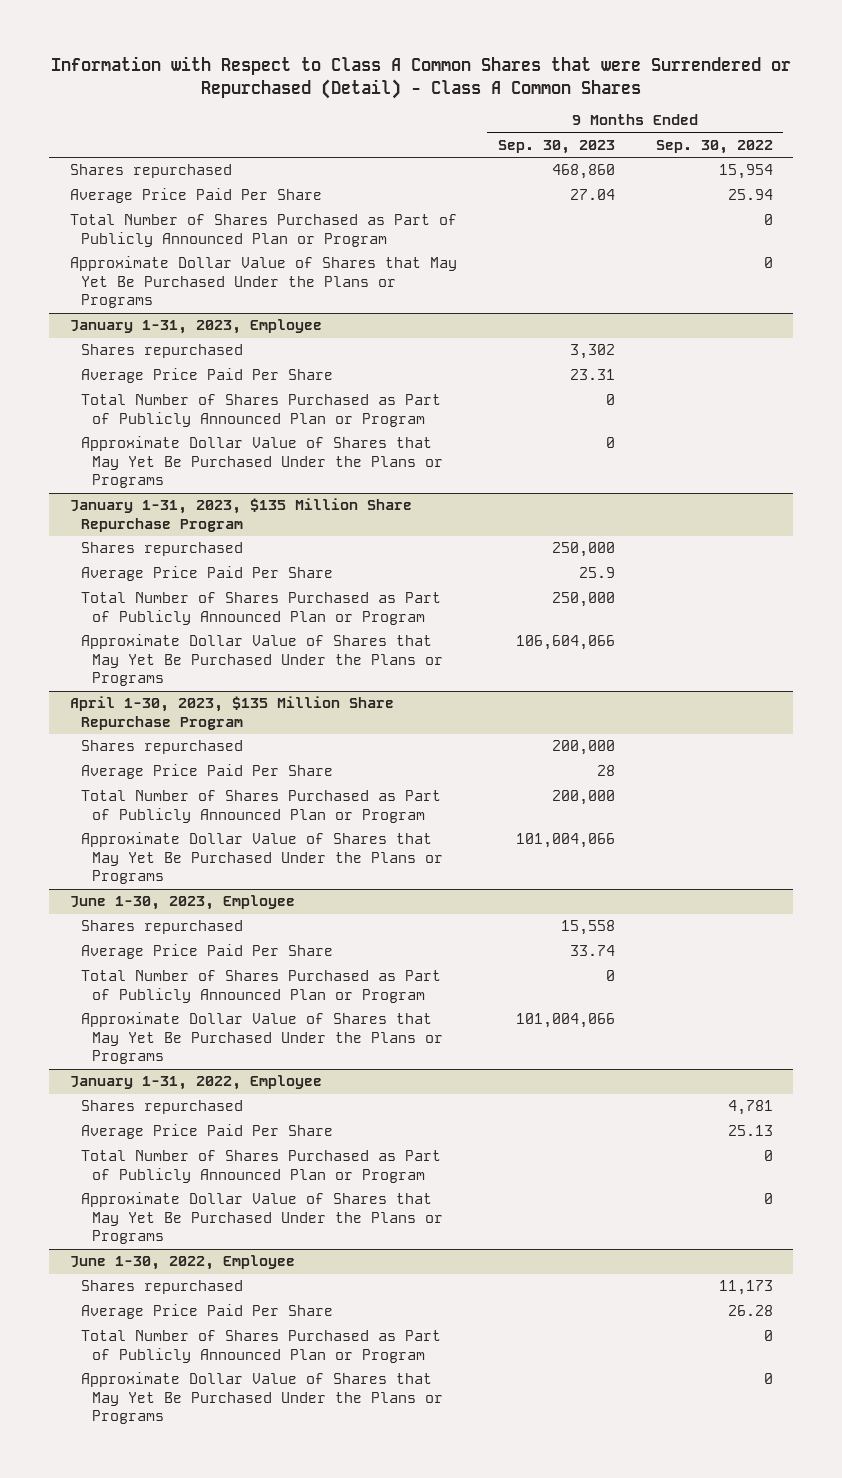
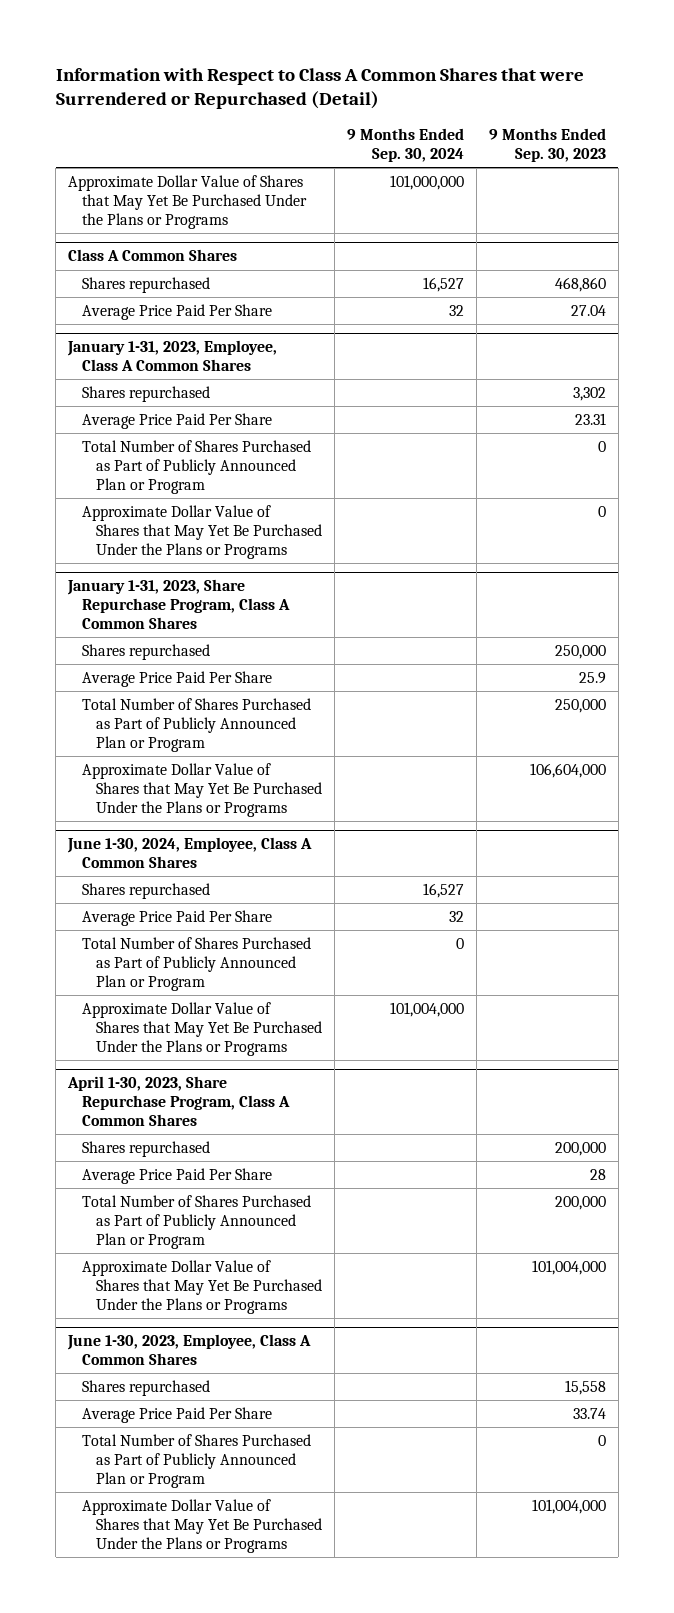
- Information with Respect to Class A Common Shares that were Surrendered or Repurchased (Detail) - Class A Common Shares
+ Information with Respect to Class A Common Shares that were Surrendered or Repurchased (Detail)
- | 9 Months Ended Sep. 30, 2023 | 9 Months Ended Sep. 30, 2022
+ | 9 Months Ended Sep. 30, 2024 | 9 Months Ended Sep. 30, 2023
moved up: Approximate Dollar Value of Shares that May Yet Be Purchased Under the Plans or Programs | 101,000,000 |
+ Class A Common Shares
- Total Number of Shares Purchased as Part of Publicly Announced Plan or Program | | 0
- January 1-31, 2023, Employee
+ January 1-31, 2023, Employee, Class A Common Shares
- January 1-31, 2023, $135 Million Share Repurchase Program
+ January 1-31, 2023, Share Repurchase Program, Class A Common Shares
- Approximate Dollar Value of Shares that May Yet Be Purchased Under the Plans or Programs | 106,604,066 |
- April 1-30, 2023, $135 Million Share Repurchase Program
+ Approximate Dollar Value of Shares that May Yet Be Purchased Under the Plans or Programs | | 106,604,000
+ June 1-30, 2024, Employee, Class A Common Shares
+ Shares repurchased | 16,527 |
+ Average Price Paid Per Share | 32 |
+ Total Number of Shares Purchased as Part of Publicly Announced Plan or Program | 0 |
+ Approximate Dollar Value of Shares that May Yet Be Purchased Under the Plans or Programs | 101,004,000 |
+ April 1-30, 2023, Share Repurchase Program, Class A Common Shares
- Approximate Dollar Value of Shares that May Yet Be Purchased Under the Plans or Programs | 101,004,066 |
- June 1-30, 2023, Employee
+ Approximate Dollar Value of Shares that May Yet Be Purchased Under the Plans or Programs | | 101,004,000
+ June 1-30, 2023, Employee, Class A Common Shares
- Approximate Dollar Value of Shares that May Yet Be Purchased Under the Plans or Programs | 101,004,066 |
- January 1-31, 2022, Employee
- Shares repurchased | | 4,781
- Average Price Paid Per Share | | 25.13
- Total Number of Shares Purchased as Part of Publicly Announced Plan or Program | | 0
- Approximate Dollar Value of Shares that May Yet Be Purchased Under the Plans or Programs | | 0
- June 1-30, 2022, Employee
- Shares repurchased | | 11,173
- Average Price Paid Per Share | | 26.28
- Total Number of Shares Purchased as Part of Publicly Announced Plan or Program | | 0
- Approximate Dollar Value of Shares that May Yet Be Purchased Under the Plans or Programs | | 0
+ Approximate Dollar Value of Shares that May Yet Be Purchased Under the Plans or Programs | | 101,004,000

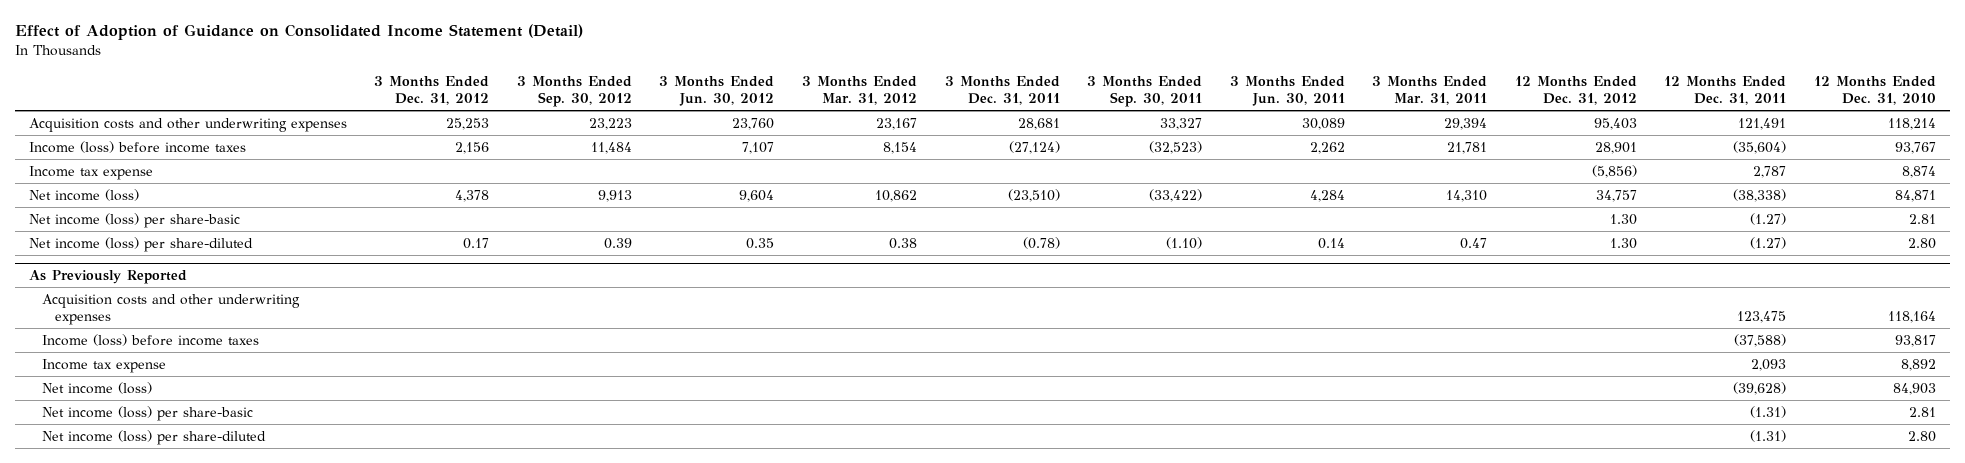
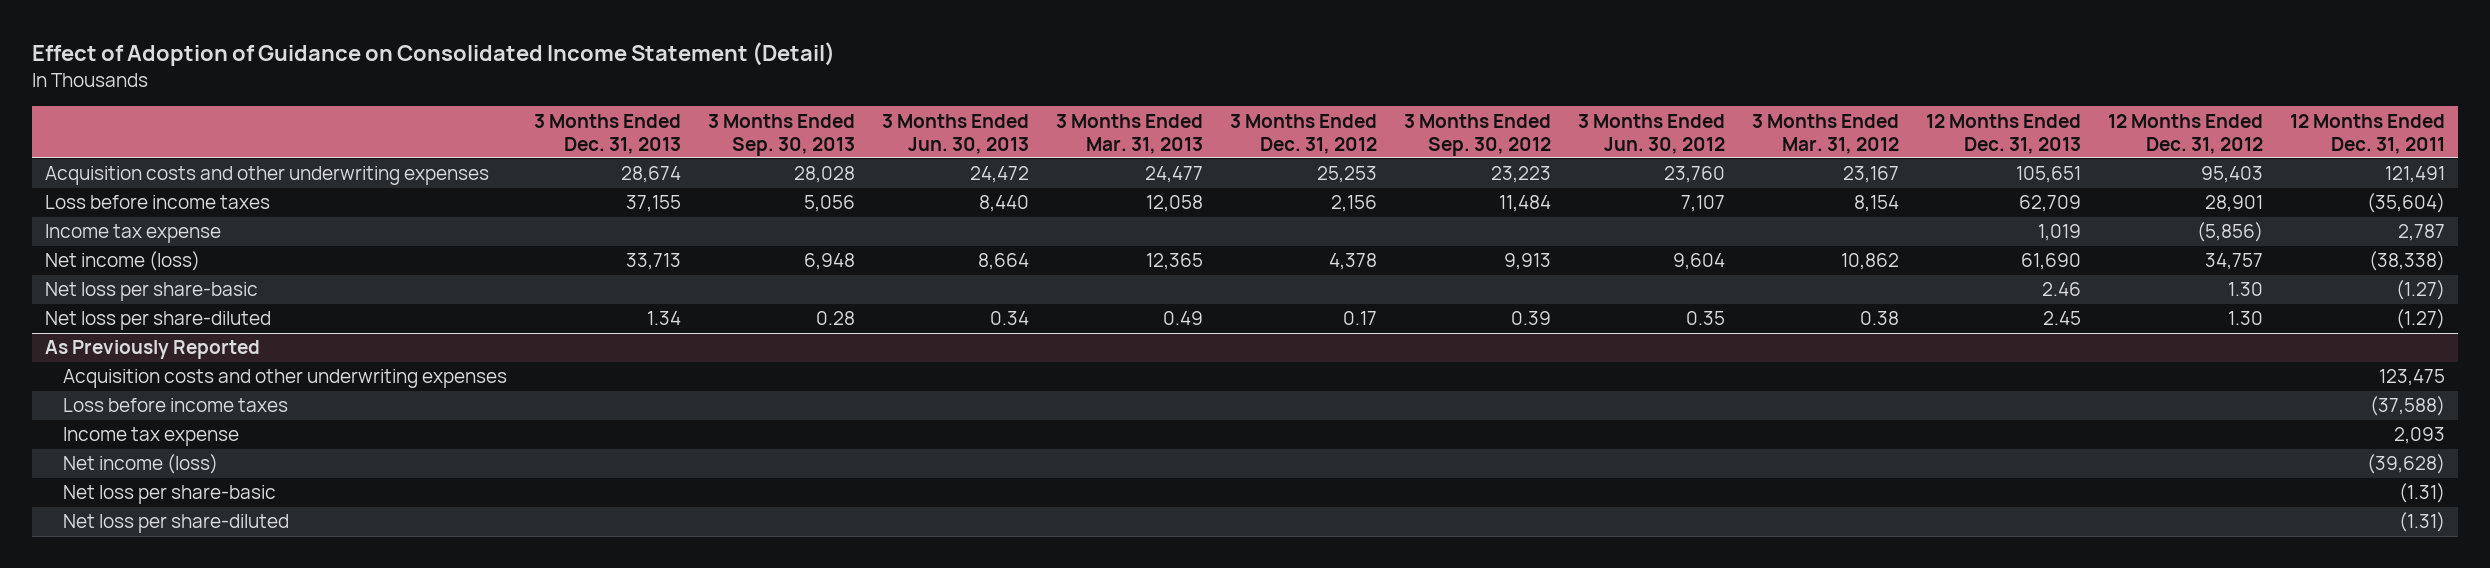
- | 3 Months Ended Dec. 31, 2012 | 3 Months Ended Sep. 30, 2012 | 3 Months Ended Jun. 30, 2012 | 3 Months Ended Mar. 31, 2012 | 3 Months Ended Dec. 31, 2011 | 3 Months Ended Sep. 30, 2011 | 3 Months Ended Jun. 30, 2011 | 3 Months Ended Mar. 31, 2011 | 12 Months Ended Dec. 31, 2012 | 12 Months Ended Dec. 31, 2011 | 12 Months Ended Dec. 31, 2010
+ | 3 Months Ended Dec. 31, 2013 | 3 Months Ended Sep. 30, 2013 | 3 Months Ended Jun. 30, 2013 | 3 Months Ended Mar. 31, 2013 | 3 Months Ended Dec. 31, 2012 | 3 Months Ended Sep. 30, 2012 | 3 Months Ended Jun. 30, 2012 | 3 Months Ended Mar. 31, 2012 | 12 Months Ended Dec. 31, 2013 | 12 Months Ended Dec. 31, 2012 | 12 Months Ended Dec. 31, 2011
- Income (loss) before income taxes | 2,156 | 11,484 | 7,107 | 8,154 | (27,124) | (32,523) | 2,262 | 21,781 | 28,901 | (35,604) | 93,767
+ Loss before income taxes | 37,155 | 5,056 | 8,440 | 12,058 | 2,156 | 11,484 | 7,107 | 8,154 | 62,709 | 28,901 | (35,604)
- Net income (loss) per share-basic | | | | | | | | | 1.30 | (1.27) | 2.81
- Net income (loss) per share-diluted | 0.17 | 0.39 | 0.35 | 0.38 | (0.78) | (1.10) | 0.14 | 0.47 | 1.30 | (1.27) | 2.80
+ Net loss per share-basic | | | | | | | | | 2.46 | 1.30 | (1.27)
+ Net loss per share-diluted | 1.34 | 0.28 | 0.34 | 0.49 | 0.17 | 0.39 | 0.35 | 0.38 | 2.45 | 1.30 | (1.27)
@ As Previously Reported
- Income (loss) before income taxes | | | | | | | | | | (37,588) | 93,817
+ Loss before income taxes | | | | | | | | | | | (37,588)
- Net income (loss) per share-basic | | | | | | | | | | (1.31) | 2.81
- Net income (loss) per share-diluted | | | | | | | | | | (1.31) | 2.80
+ Net loss per share-basic | | | | | | | | | | | (1.31)
+ Net loss per share-diluted | | | | | | | | | | | (1.31)

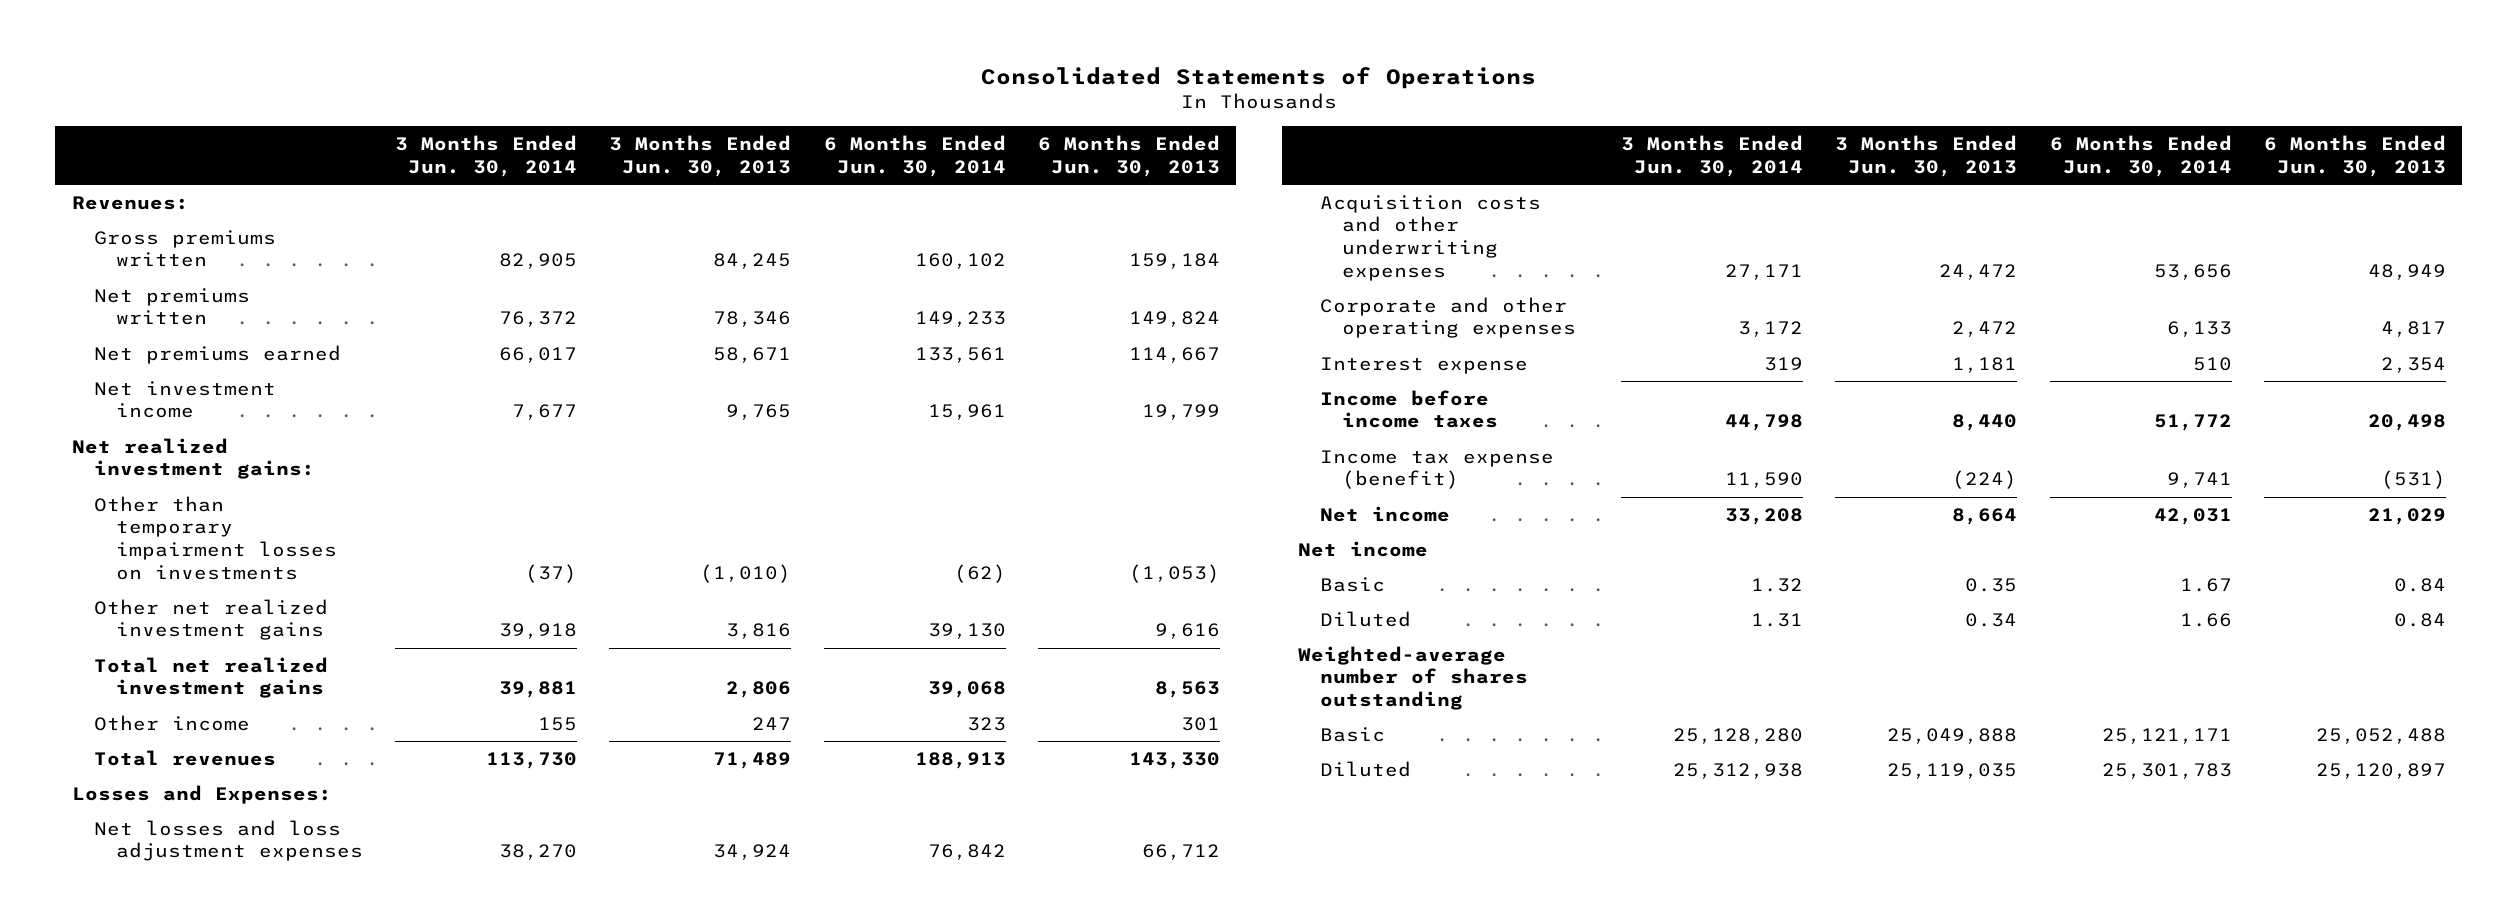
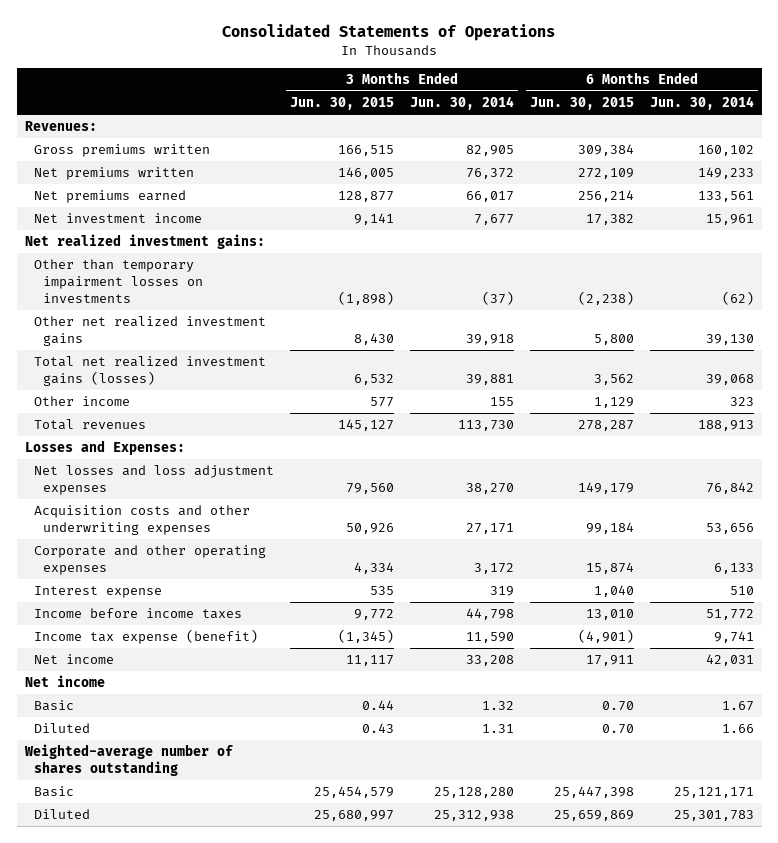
- | 3 Months Ended Jun. 30, 2014 | 3 Months Ended Jun. 30, 2013 | 6 Months Ended Jun. 30, 2014 | 6 Months Ended Jun. 30, 2013
+ | 3 Months Ended Jun. 30, 2015 | 3 Months Ended Jun. 30, 2014 | 6 Months Ended Jun. 30, 2015 | 6 Months Ended Jun. 30, 2014
- Total net realized investment gains | 39,881 | 2,806 | 39,068 | 8,563
+ Total net realized investment gains (losses) | 6,532 | 39,881 | 3,562 | 39,068

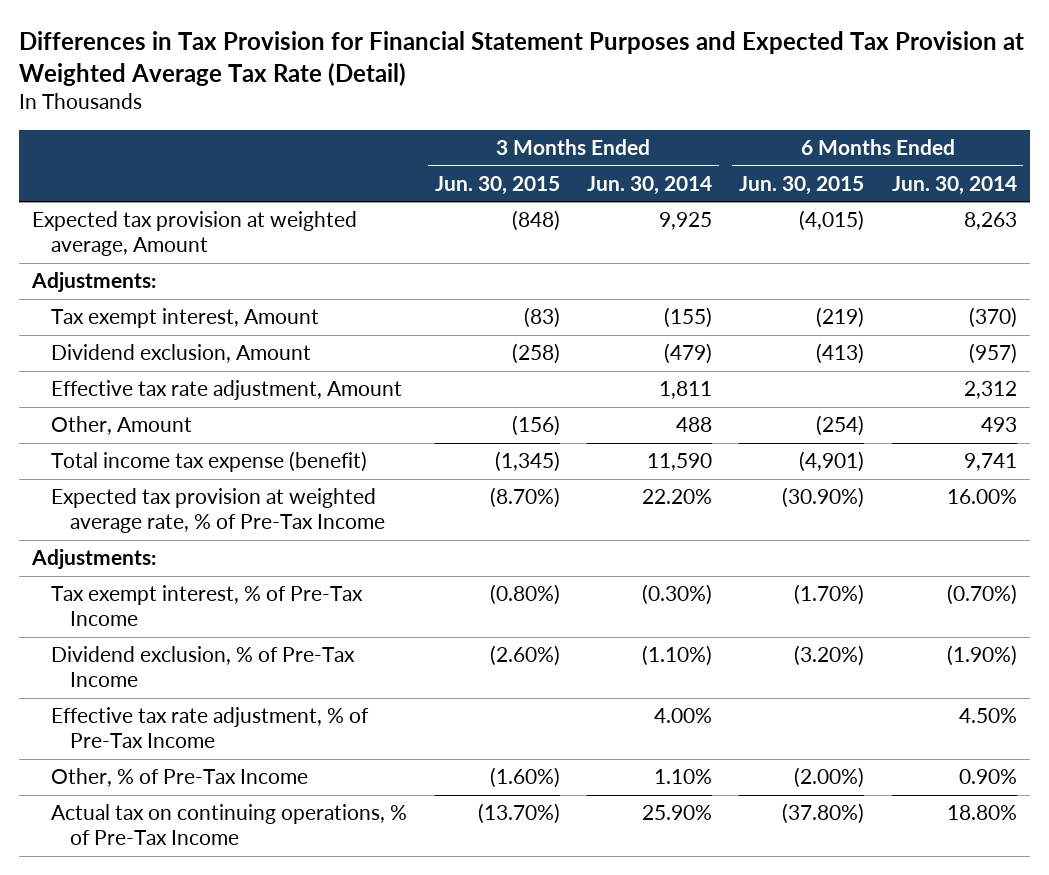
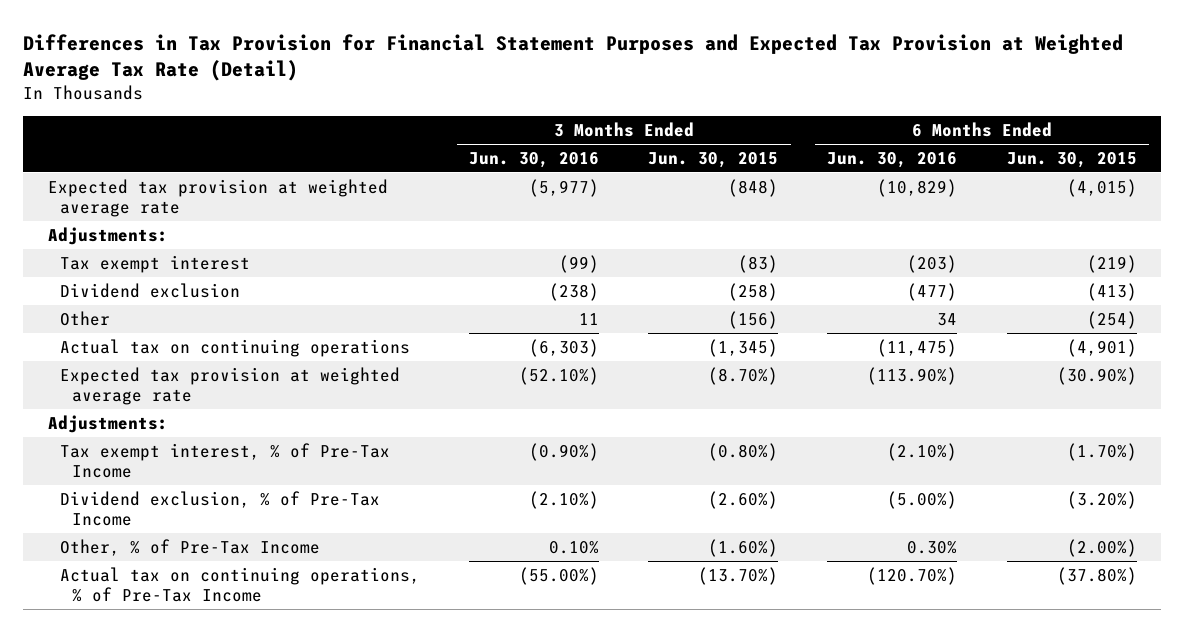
- | 3 Months Ended Jun. 30, 2015 | 3 Months Ended Jun. 30, 2014 | 6 Months Ended Jun. 30, 2015 | 6 Months Ended Jun. 30, 2014
+ | 3 Months Ended Jun. 30, 2016 | 3 Months Ended Jun. 30, 2015 | 6 Months Ended Jun. 30, 2016 | 6 Months Ended Jun. 30, 2015
- Expected tax provision at weighted average, Amount | (848) | 9,925 | (4,015) | 8,263
+ Expected tax provision at weighted average rate | (5,977) | (848) | (10,829) | (4,015)
- Tax exempt interest, Amount | (83) | (155) | (219) | (370)
- Dividend exclusion, Amount | (258) | (479) | (413) | (957)
- Effective tax rate adjustment, Amount | | 1,811 | | 2,312
- Other, Amount | (156) | 488 | (254) | 493
- Total income tax expense (benefit) | (1,345) | 11,590 | (4,901) | 9,741
- Expected tax provision at weighted average rate, % of Pre-Tax Income | (8.70%) | 22.20% | (30.90%) | 16.00%
+ Tax exempt interest | (99) | (83) | (203) | (219)
+ Dividend exclusion | (238) | (258) | (477) | (413)
+ Other | 11 | (156) | 34 | (254)
+ Actual tax on continuing operations | (6,303) | (1,345) | (11,475) | (4,901)
+ Expected tax provision at weighted average rate | (52.10%) | (8.70%) | (113.90%) | (30.90%)
- Effective tax rate adjustment, % of Pre-Tax Income | | 4.00% | | 4.50%

